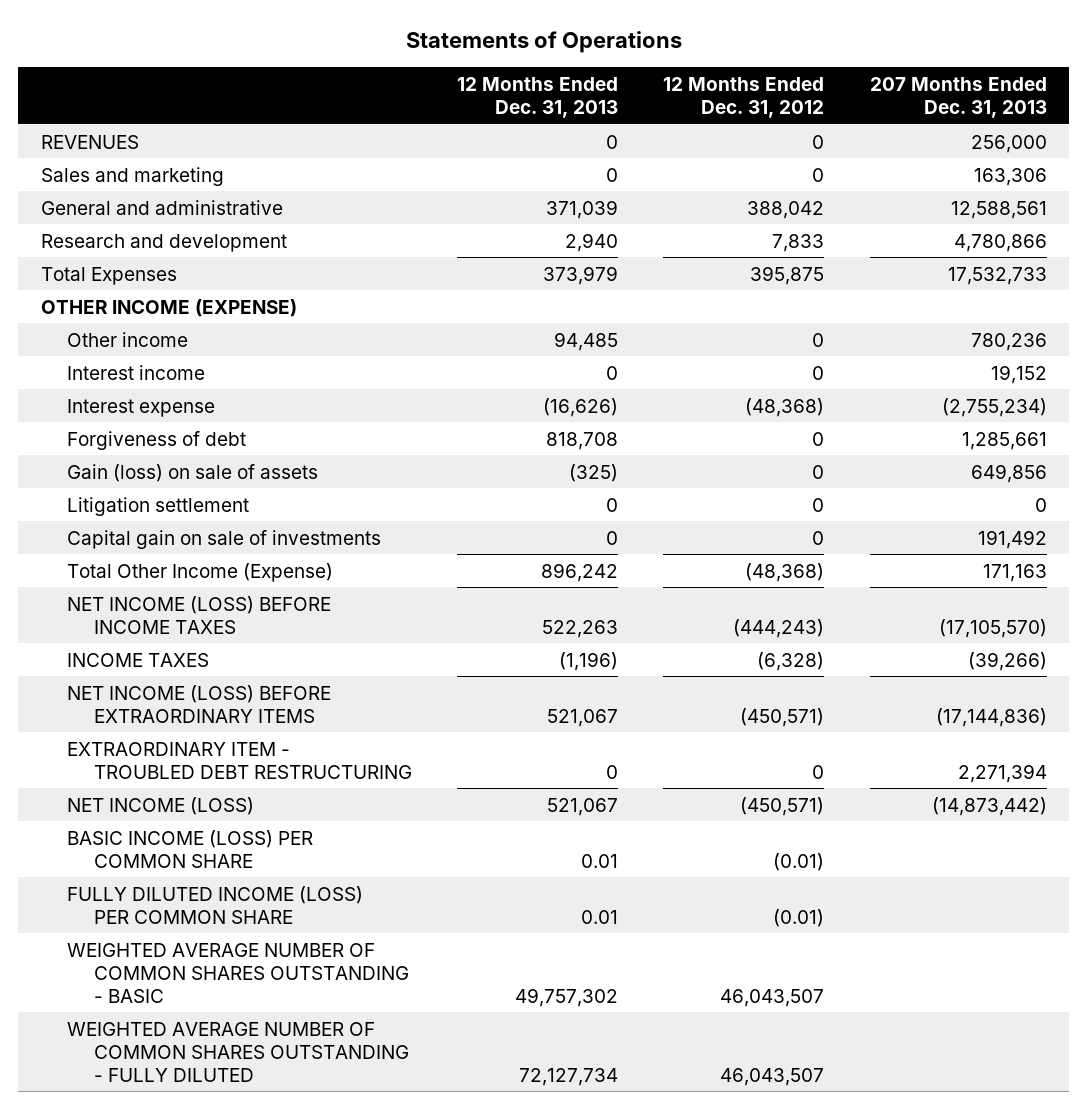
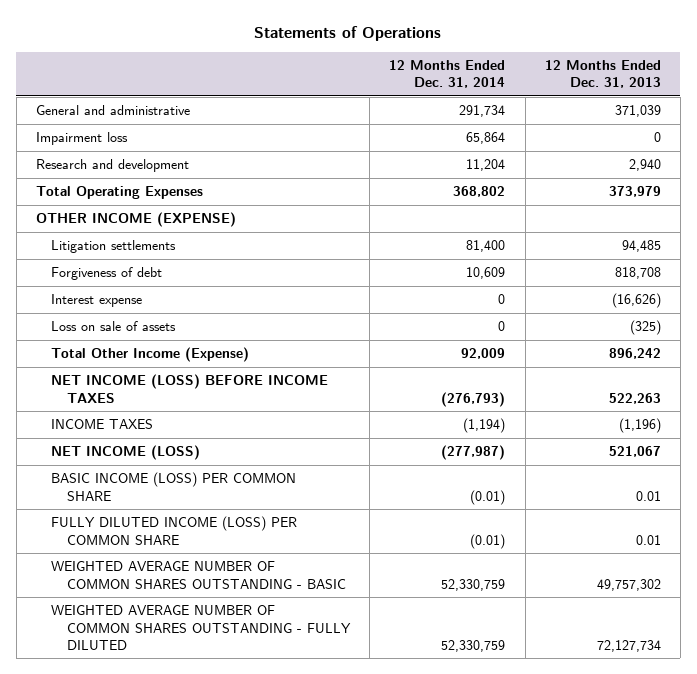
- | 12 Months Ended Dec. 31, 2013 | 12 Months Ended Dec. 31, 2012 | 207 Months Ended Dec. 31, 2013
+ | 12 Months Ended Dec. 31, 2014 | 12 Months Ended Dec. 31, 2013
- REVENUES | 0 | 0 | 256,000
- Sales and marketing | 0 | 0 | 163,306
+ Impairment loss | 65,864 | 0
- Total Expenses | 373,979 | 395,875 | 17,532,733
+ Total Operating Expenses | 368,802 | 373,979
- Other income | 94,485 | 0 | 780,236
- Interest income | 0 | 0 | 19,152
+ Litigation settlements | 81,400 | 94,485
- Gain (loss) on sale of assets | (325) | 0 | 649,856
- Litigation settlement | 0 | 0 | 0
- Capital gain on sale of investments | 0 | 0 | 191,492
moved down: Interest expense | 0 | (16,626)
+ Loss on sale of assets | 0 | (325)
- NET INCOME (LOSS) BEFORE EXTRAORDINARY ITEMS | 521,067 | (450,571) | (17,144,836)
- EXTRAORDINARY ITEM - TROUBLED DEBT RESTRUCTURING | 0 | 0 | 2,271,394

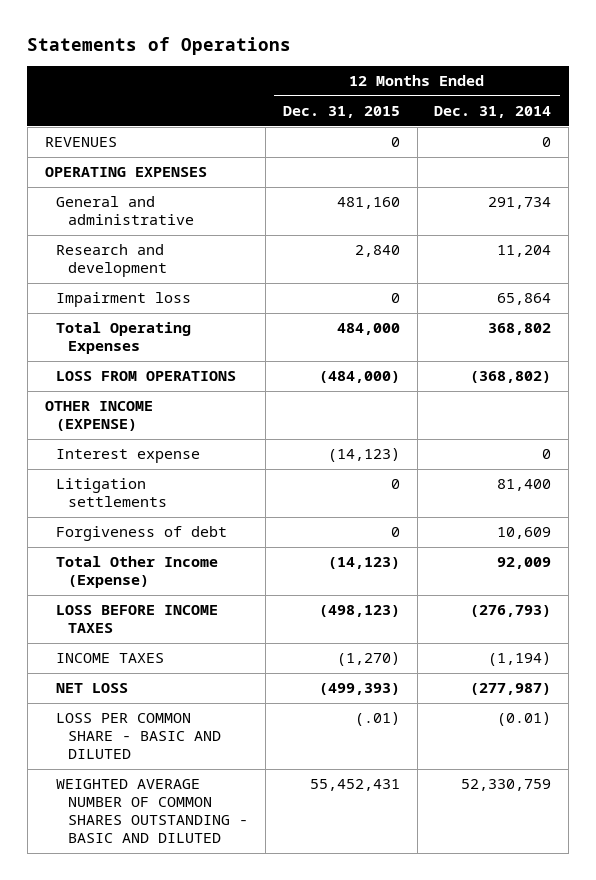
- | 12 Months Ended Dec. 31, 2014 | 12 Months Ended Dec. 31, 2013
+ | 12 Months Ended Dec. 31, 2015 | 12 Months Ended Dec. 31, 2014
+ REVENUES | 0 | 0
+ OPERATING EXPENSES
moved down: Impairment loss | 0 | 65,864
+ LOSS FROM OPERATIONS | (484,000) | (368,802)
moved up: Interest expense | (14,123) | 0
- Loss on sale of assets | 0 | (325)
- NET INCOME (LOSS) BEFORE INCOME TAXES | (276,793) | 522,263
+ LOSS BEFORE INCOME TAXES | (498,123) | (276,793)
- NET INCOME (LOSS) | (277,987) | 521,067
- BASIC INCOME (LOSS) PER COMMON SHARE | (0.01) | 0.01
- FULLY DILUTED INCOME (LOSS) PER COMMON SHARE | (0.01) | 0.01
- WEIGHTED AVERAGE NUMBER OF COMMON SHARES OUTSTANDING - BASIC | 52,330,759 | 49,757,302
- WEIGHTED AVERAGE NUMBER OF COMMON SHARES OUTSTANDING - FULLY DILUTED | 52,330,759 | 72,127,734
+ NET LOSS | (499,393) | (277,987)
+ LOSS PER COMMON SHARE - BASIC AND DILUTED | (.01) | (0.01)
+ WEIGHTED AVERAGE NUMBER OF COMMON SHARES OUTSTANDING - BASIC AND DILUTED | 55,452,431 | 52,330,759

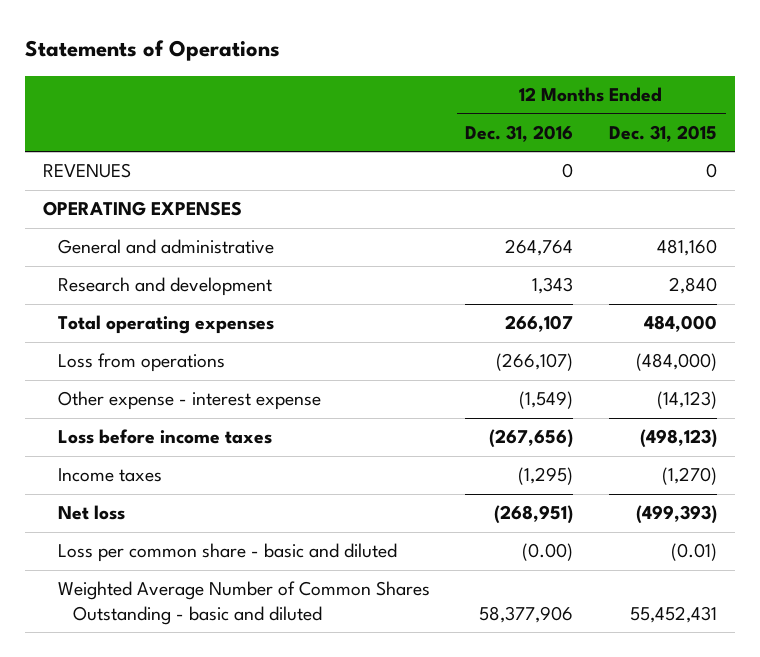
- | 12 Months Ended Dec. 31, 2015 | 12 Months Ended Dec. 31, 2014
+ | 12 Months Ended Dec. 31, 2016 | 12 Months Ended Dec. 31, 2015
- Impairment loss | 0 | 65,864
- Total Operating Expenses | 484,000 | 368,802
- LOSS FROM OPERATIONS | (484,000) | (368,802)
- OTHER INCOME (EXPENSE)
- Interest expense | (14,123) | 0
- Litigation settlements | 0 | 81,400
- Forgiveness of debt | 0 | 10,609
- Total Other Income (Expense) | (14,123) | 92,009
- LOSS BEFORE INCOME TAXES | (498,123) | (276,793)
- INCOME TAXES | (1,270) | (1,194)
- NET LOSS | (499,393) | (277,987)
- LOSS PER COMMON SHARE - BASIC AND DILUTED | (.01) | (0.01)
- WEIGHTED AVERAGE NUMBER OF COMMON SHARES OUTSTANDING - BASIC AND DILUTED | 55,452,431 | 52,330,759
+ Total operating expenses | 266,107 | 484,000
+ Loss from operations | (266,107) | (484,000)
+ Other expense - interest expense | (1,549) | (14,123)
+ Loss before income taxes | (267,656) | (498,123)
+ Income taxes | (1,295) | (1,270)
+ Net loss | (268,951) | (499,393)
+ Loss per common share - basic and diluted | (0.00) | (0.01)
+ Weighted Average Number of Common Shares Outstanding - basic and diluted | 58,377,906 | 55,452,431

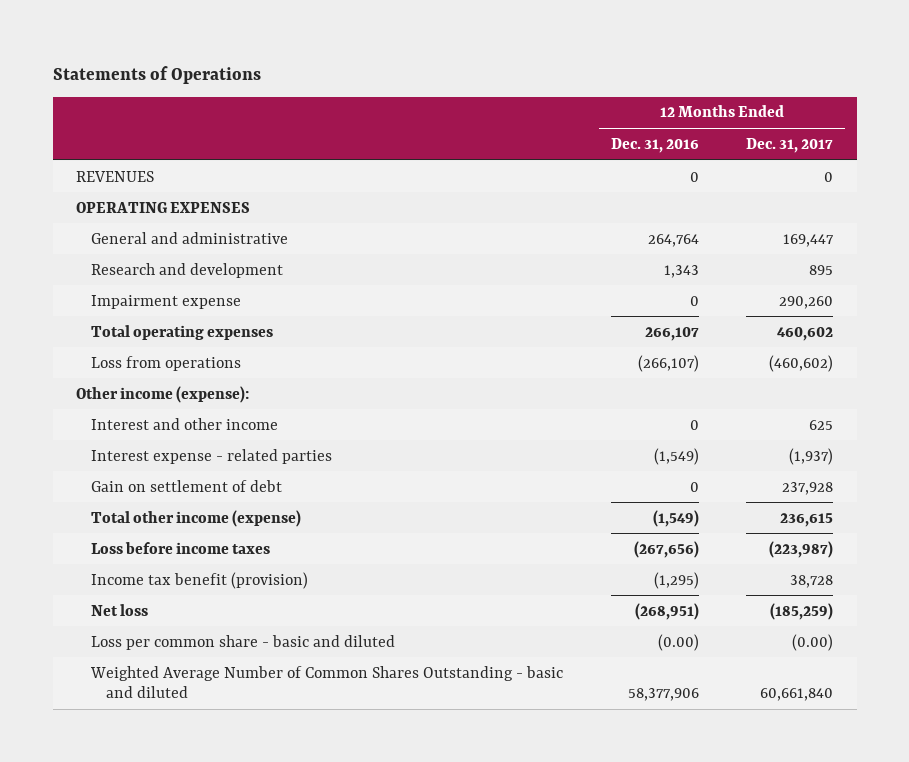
- | 12 Months Ended Dec. 31, 2016 | 12 Months Ended Dec. 31, 2015
+ | 12 Months Ended Dec. 31, 2016 | 12 Months Ended Dec. 31, 2017
+ Impairment expense | 0 | 290,260
- Other expense - interest expense | (1,549) | (14,123)
+ Other income (expense):
+ Interest and other income | 0 | 625
+ Interest expense - related parties | (1,549) | (1,937)
+ Gain on settlement of debt | 0 | 237,928
+ Total other income (expense) | (1,549) | 236,615
- Income taxes | (1,295) | (1,270)
+ Income tax benefit (provision) | (1,295) | 38,728

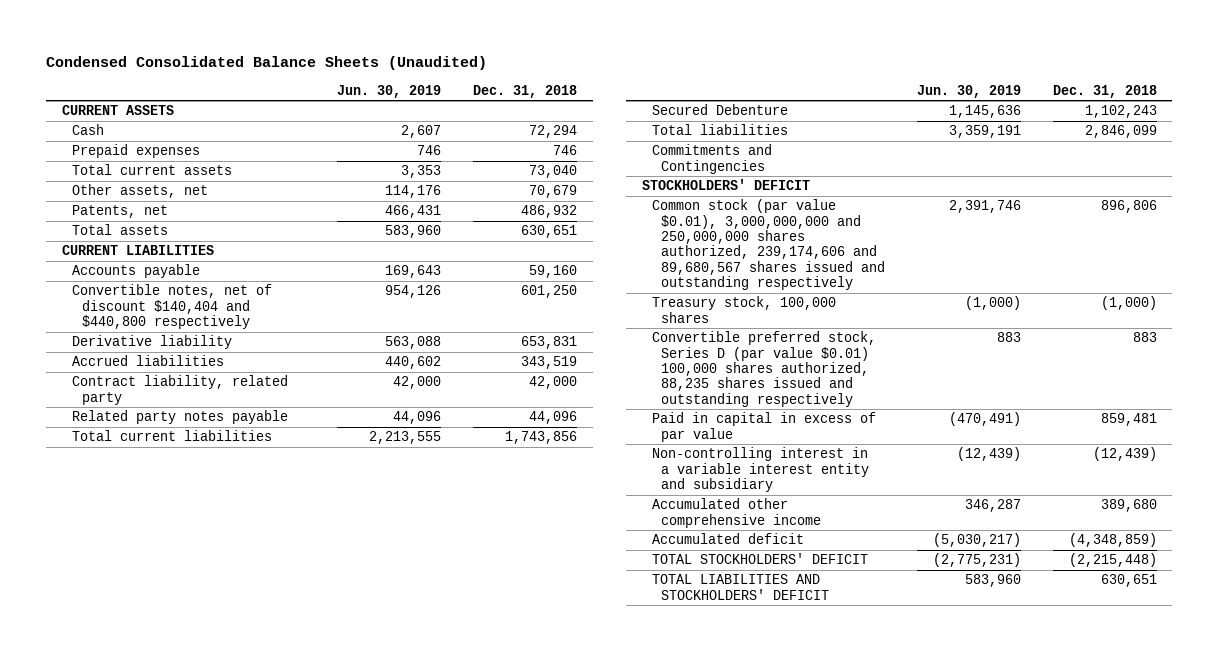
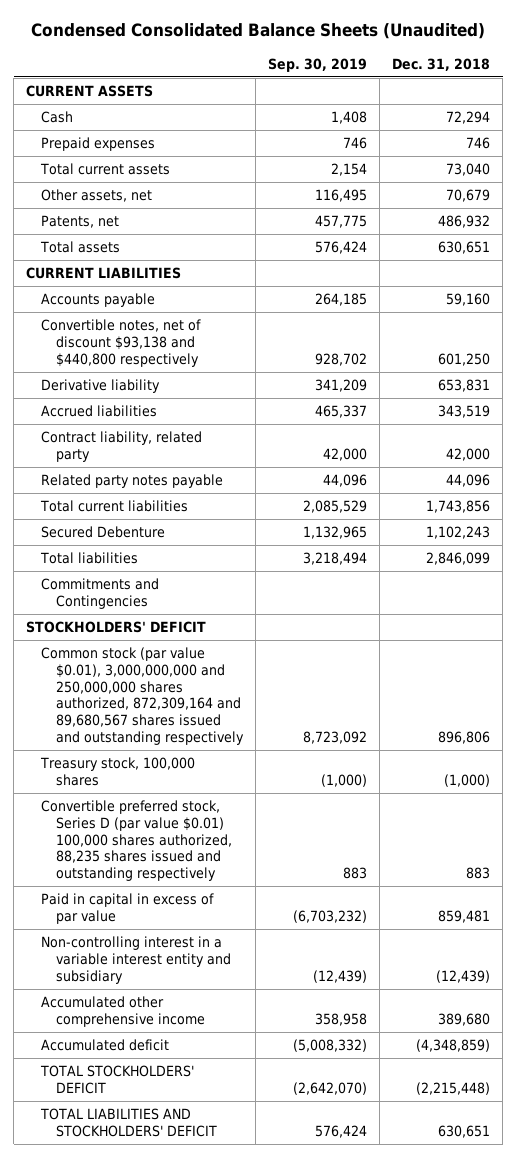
- | Jun. 30, 2019 | Dec. 31, 2018
+ | Sep. 30, 2019 | Dec. 31, 2018
- Convertible notes, net of discount $140,404 and $440,800 respectively | 954,126 | 601,250
+ Convertible notes, net of discount $93,138 and $440,800 respectively | 928,702 | 601,250
- Common stock (par value $0.01), 3,000,000,000 and 250,000,000 shares authorized, 239,174,606 and 89,680,567 shares issued and outstanding respectively | 2,391,746 | 896,806
+ Common stock (par value $0.01), 3,000,000,000 and 250,000,000 shares authorized, 872,309,164 and 89,680,567 shares issued and outstanding respectively | 8,723,092 | 896,806

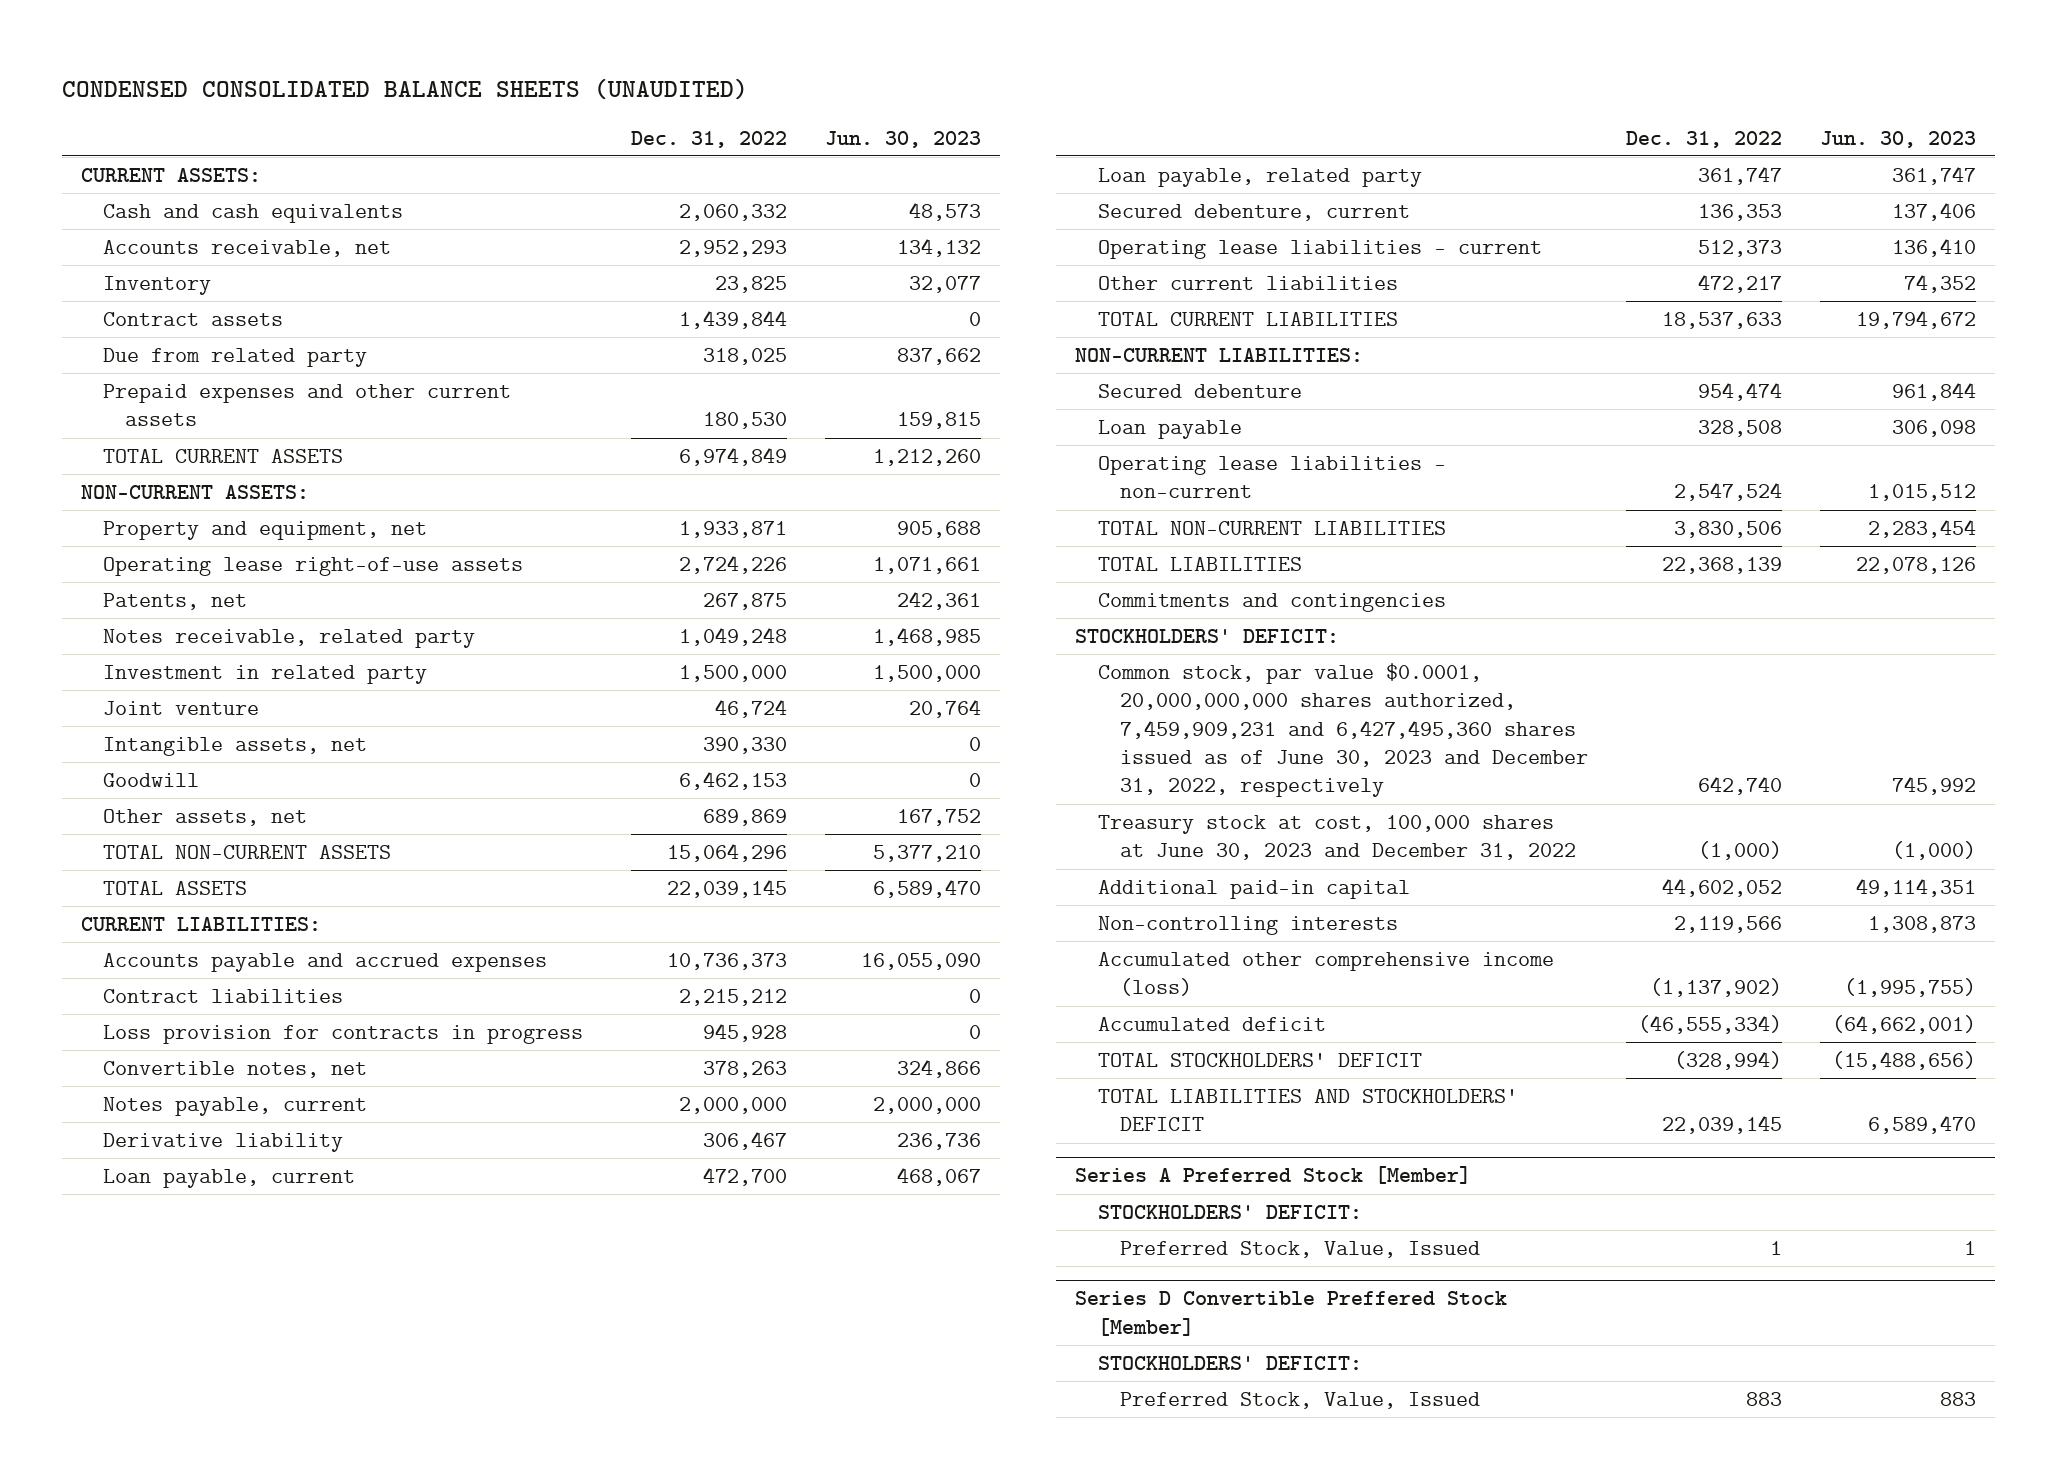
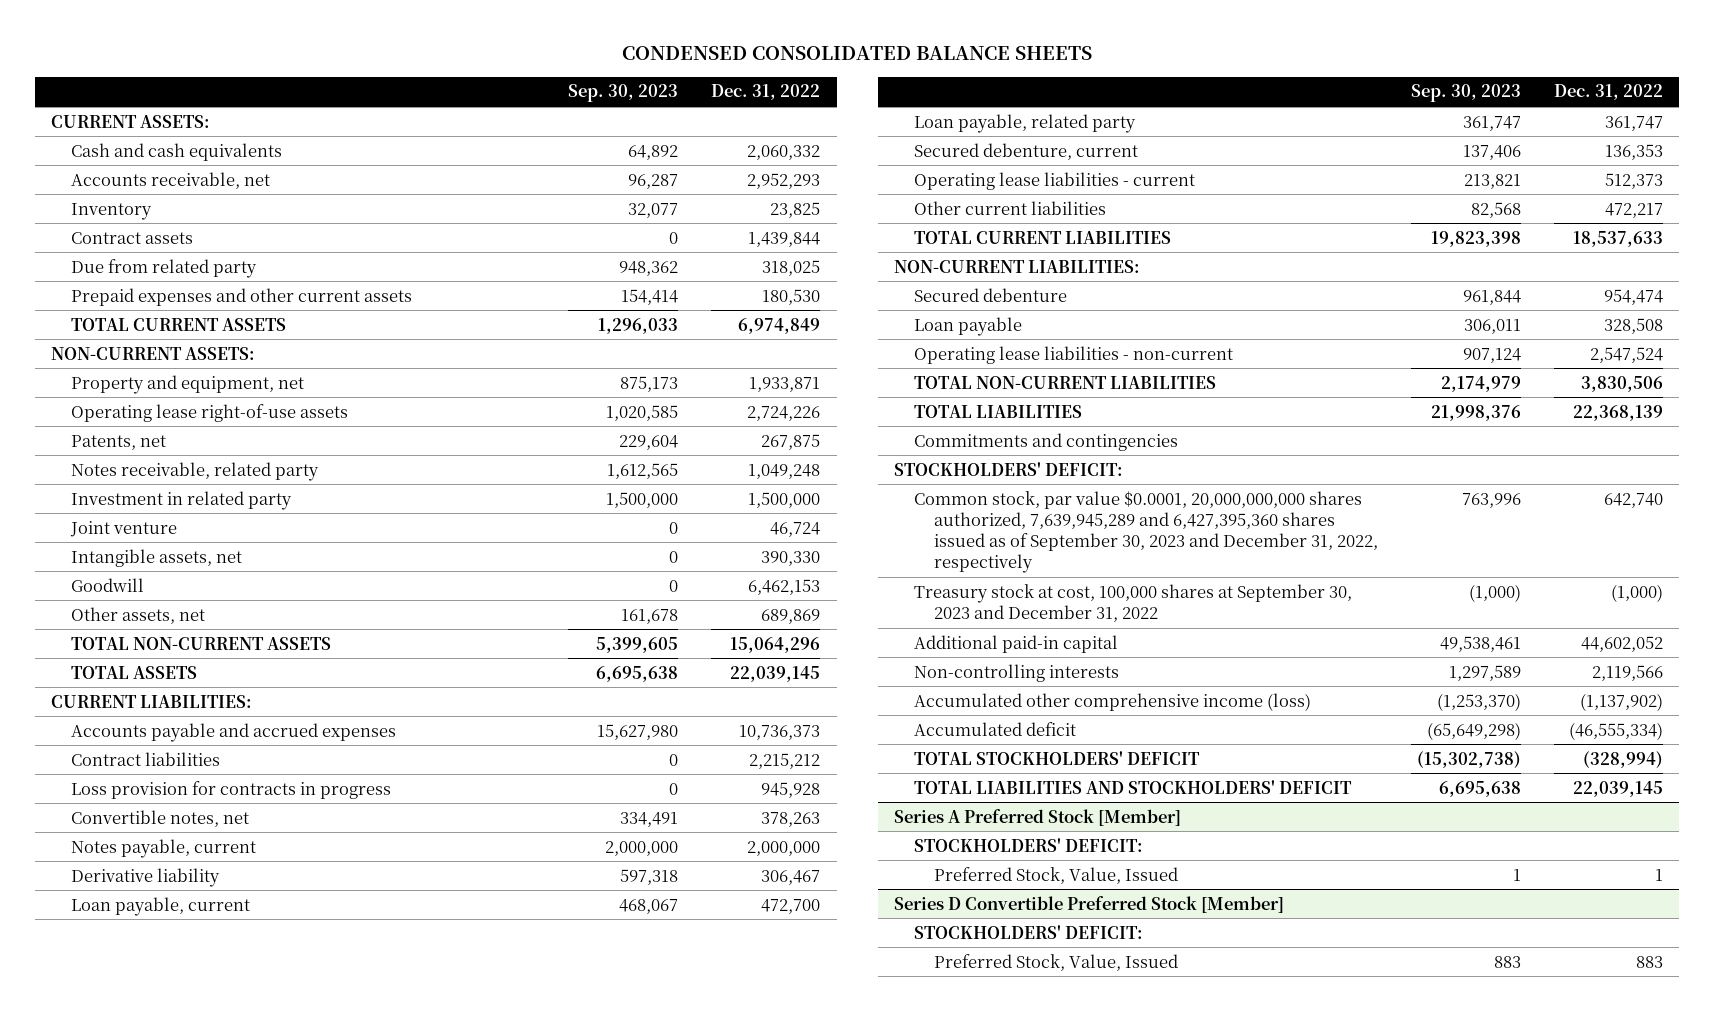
- CONDENSED CONSOLIDATED BALANCE SHEETS (UNAUDITED)
+ CONDENSED CONSOLIDATED BALANCE SHEETS
- | Dec. 31, 2022 | Jun. 30, 2023
+ | Sep. 30, 2023 | Dec. 31, 2022
- Common stock, par value $0.0001, 20,000,000,000 shares authorized, 7,459,909,231 and 6,427,495,360 shares issued as of June 30, 2023 and December 31, 2022, respectively | 642,740 | 745,992
- Treasury stock at cost, 100,000 shares at June 30, 2023 and December 31, 2022 | (1,000) | (1,000)
+ Common stock, par value $0.0001, 20,000,000,000 shares authorized, 7,639,945,289 and 6,427,395,360 shares issued as of September 30, 2023 and December 31, 2022, respectively | 763,996 | 642,740
+ Treasury stock at cost, 100,000 shares at September 30, 2023 and December 31, 2022 | (1,000) | (1,000)
- Series D Convertible Preffered Stock [Member]
+ Series D Convertible Preferred Stock [Member]

